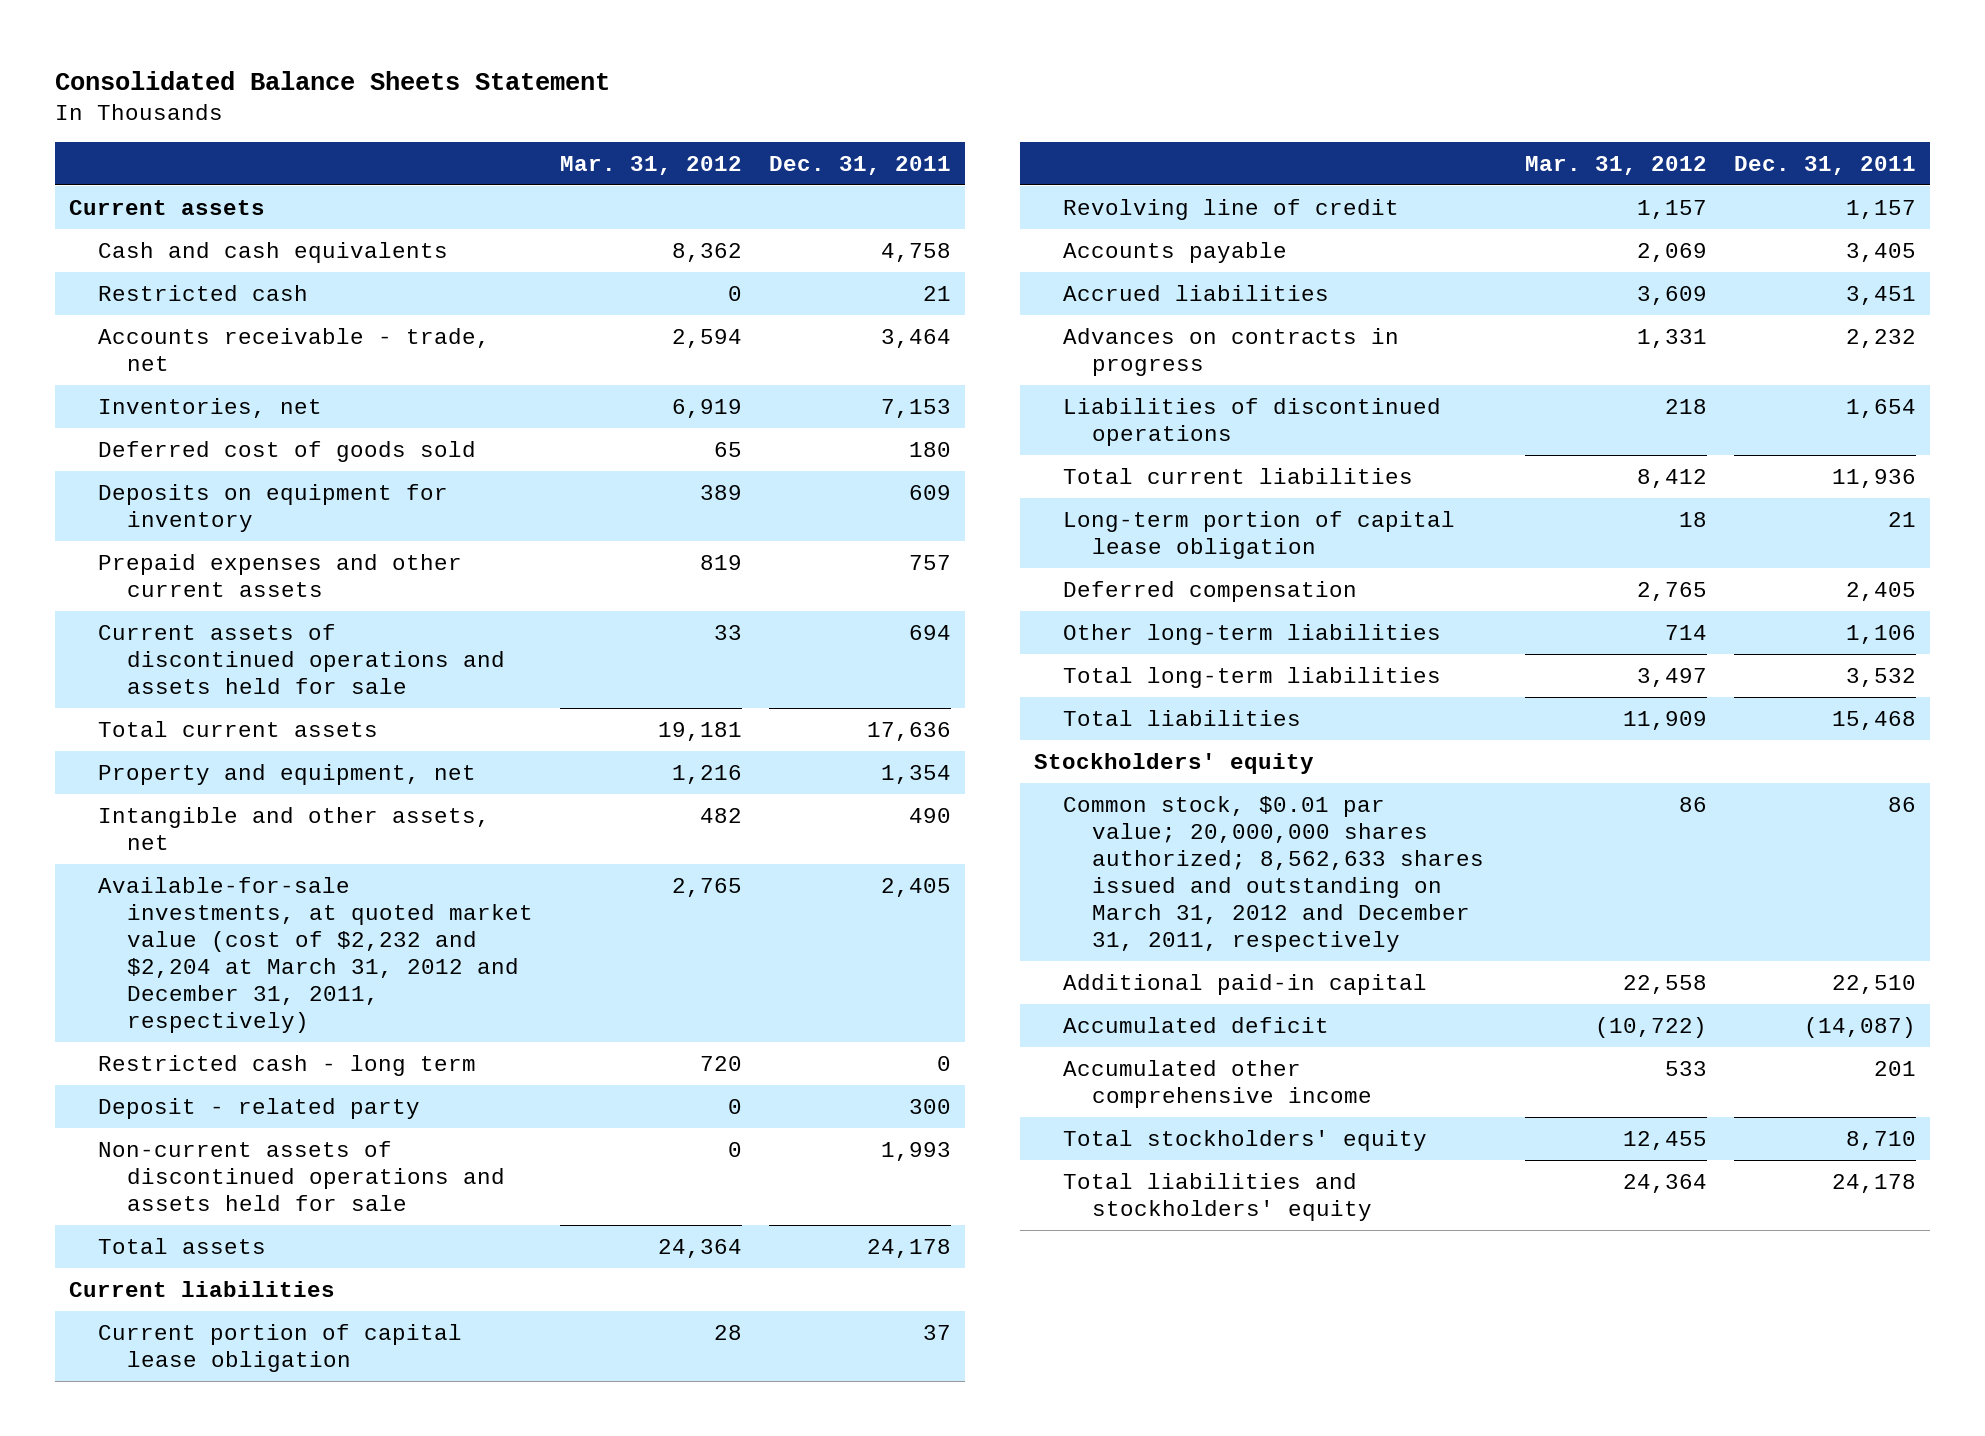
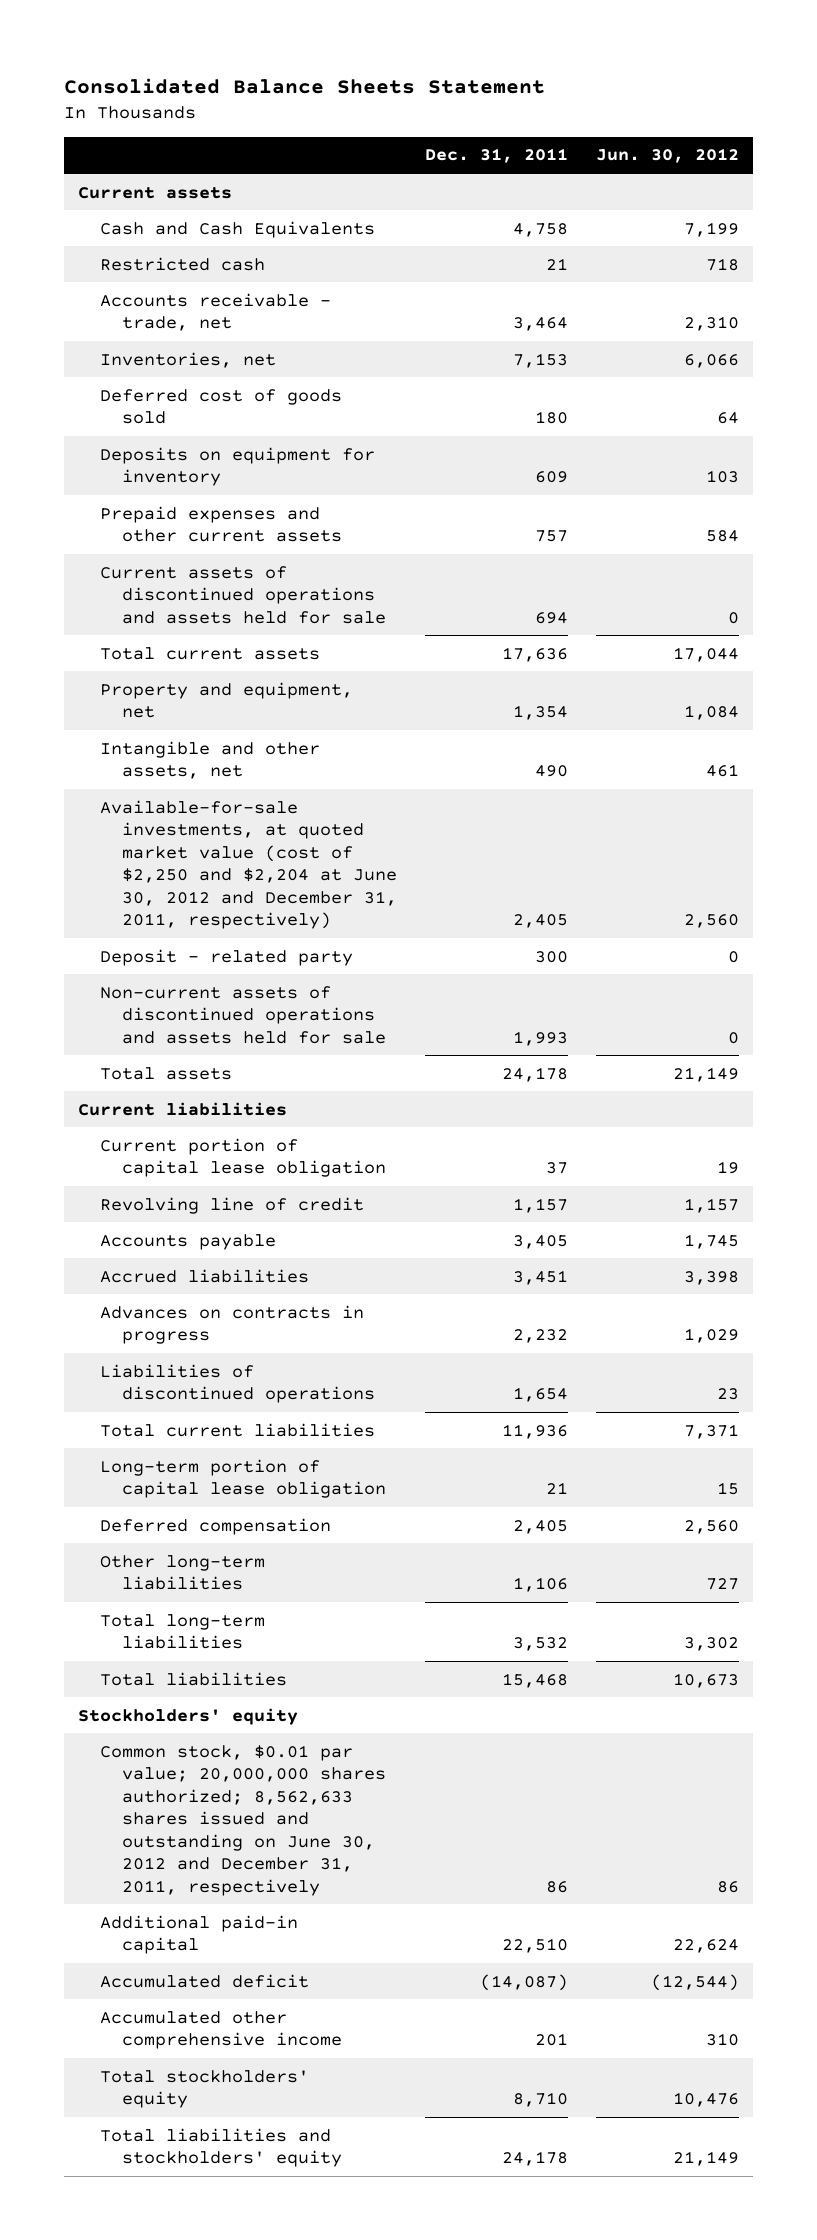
- | Mar. 31, 2012 | Dec. 31, 2011
+ | Dec. 31, 2011 | Jun. 30, 2012
- Cash and cash equivalents | 8,362 | 4,758
+ Cash and Cash Equivalents | 4,758 | 7,199
- Available-for-sale investments, at quoted market value (cost of $2,232 and $2,204 at March 31, 2012 and December 31, 2011, respectively) | 2,765 | 2,405
- Restricted cash - long term | 720 | 0
+ Available-for-sale investments, at quoted market value (cost of $2,250 and $2,204 at June 30, 2012 and December 31, 2011, respectively) | 2,405 | 2,560
- Common stock, $0.01 par value; 20,000,000 shares authorized; 8,562,633 shares issued and outstanding on March 31, 2012 and December 31, 2011, respectively | 86 | 86
+ Common stock, $0.01 par value; 20,000,000 shares authorized; 8,562,633 shares issued and outstanding on June 30, 2012 and December 31, 2011, respectively | 86 | 86

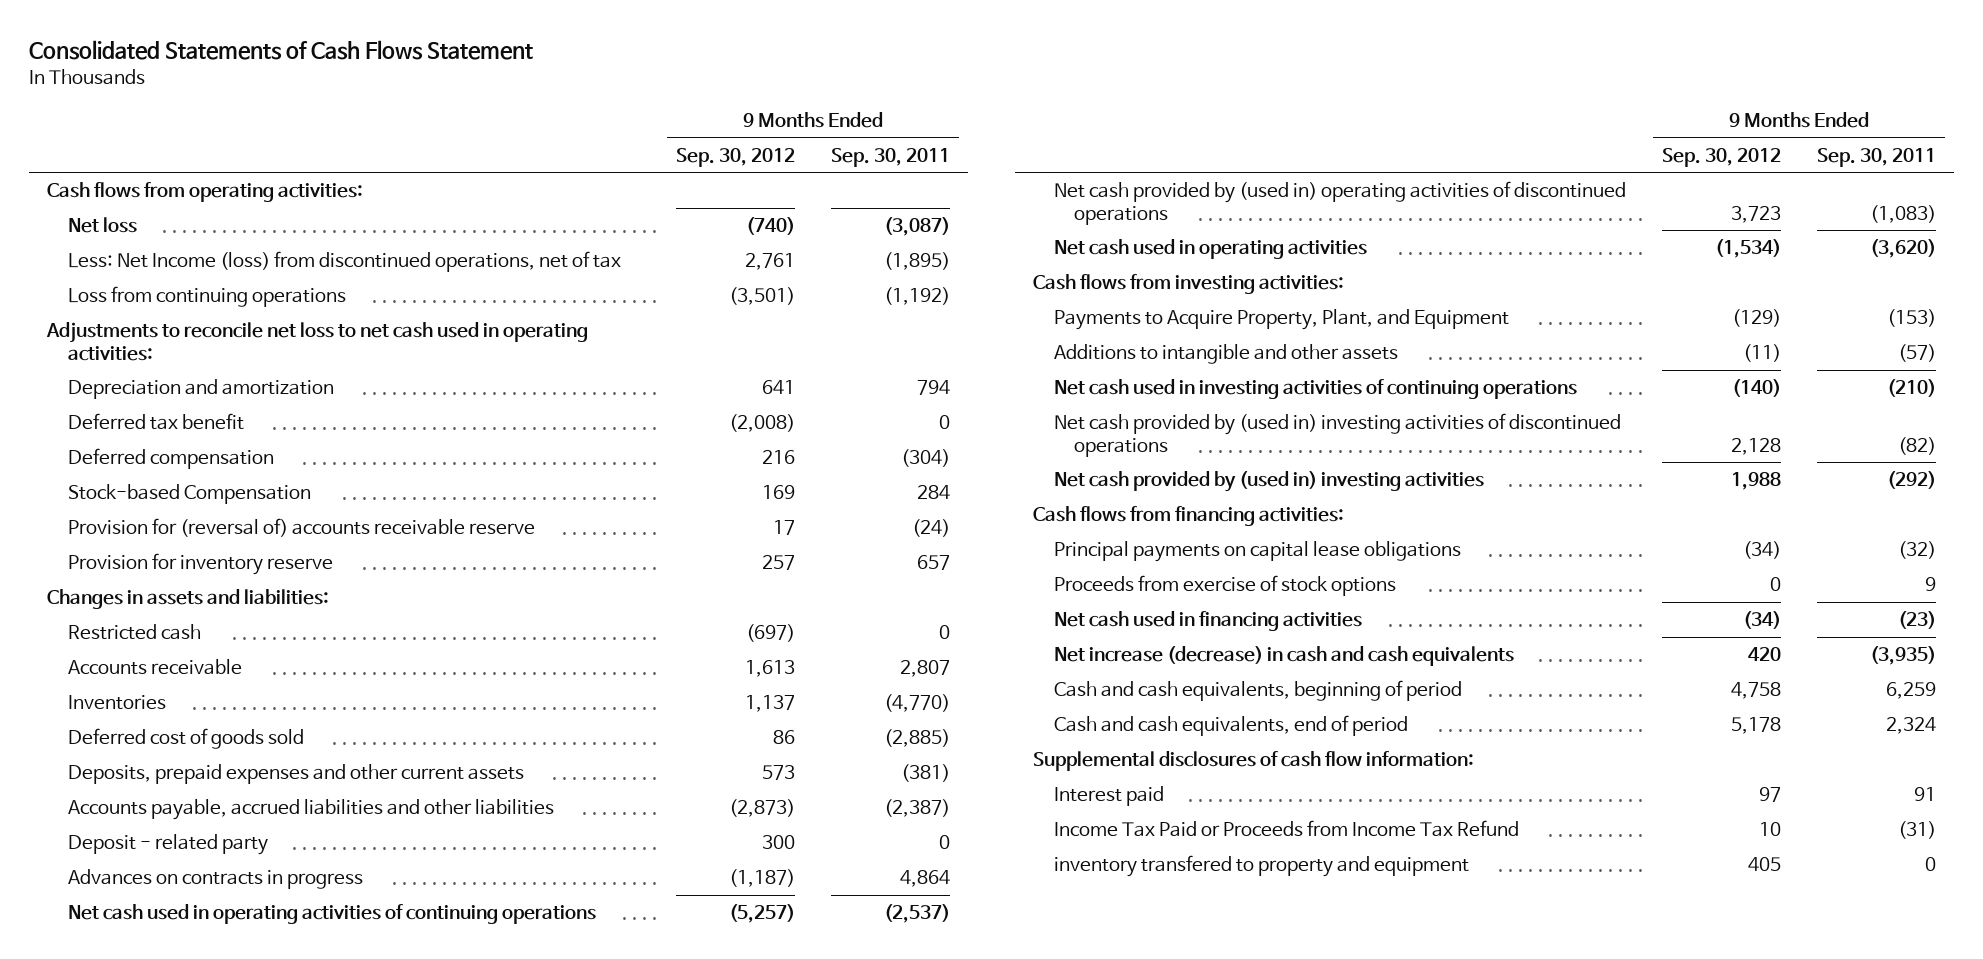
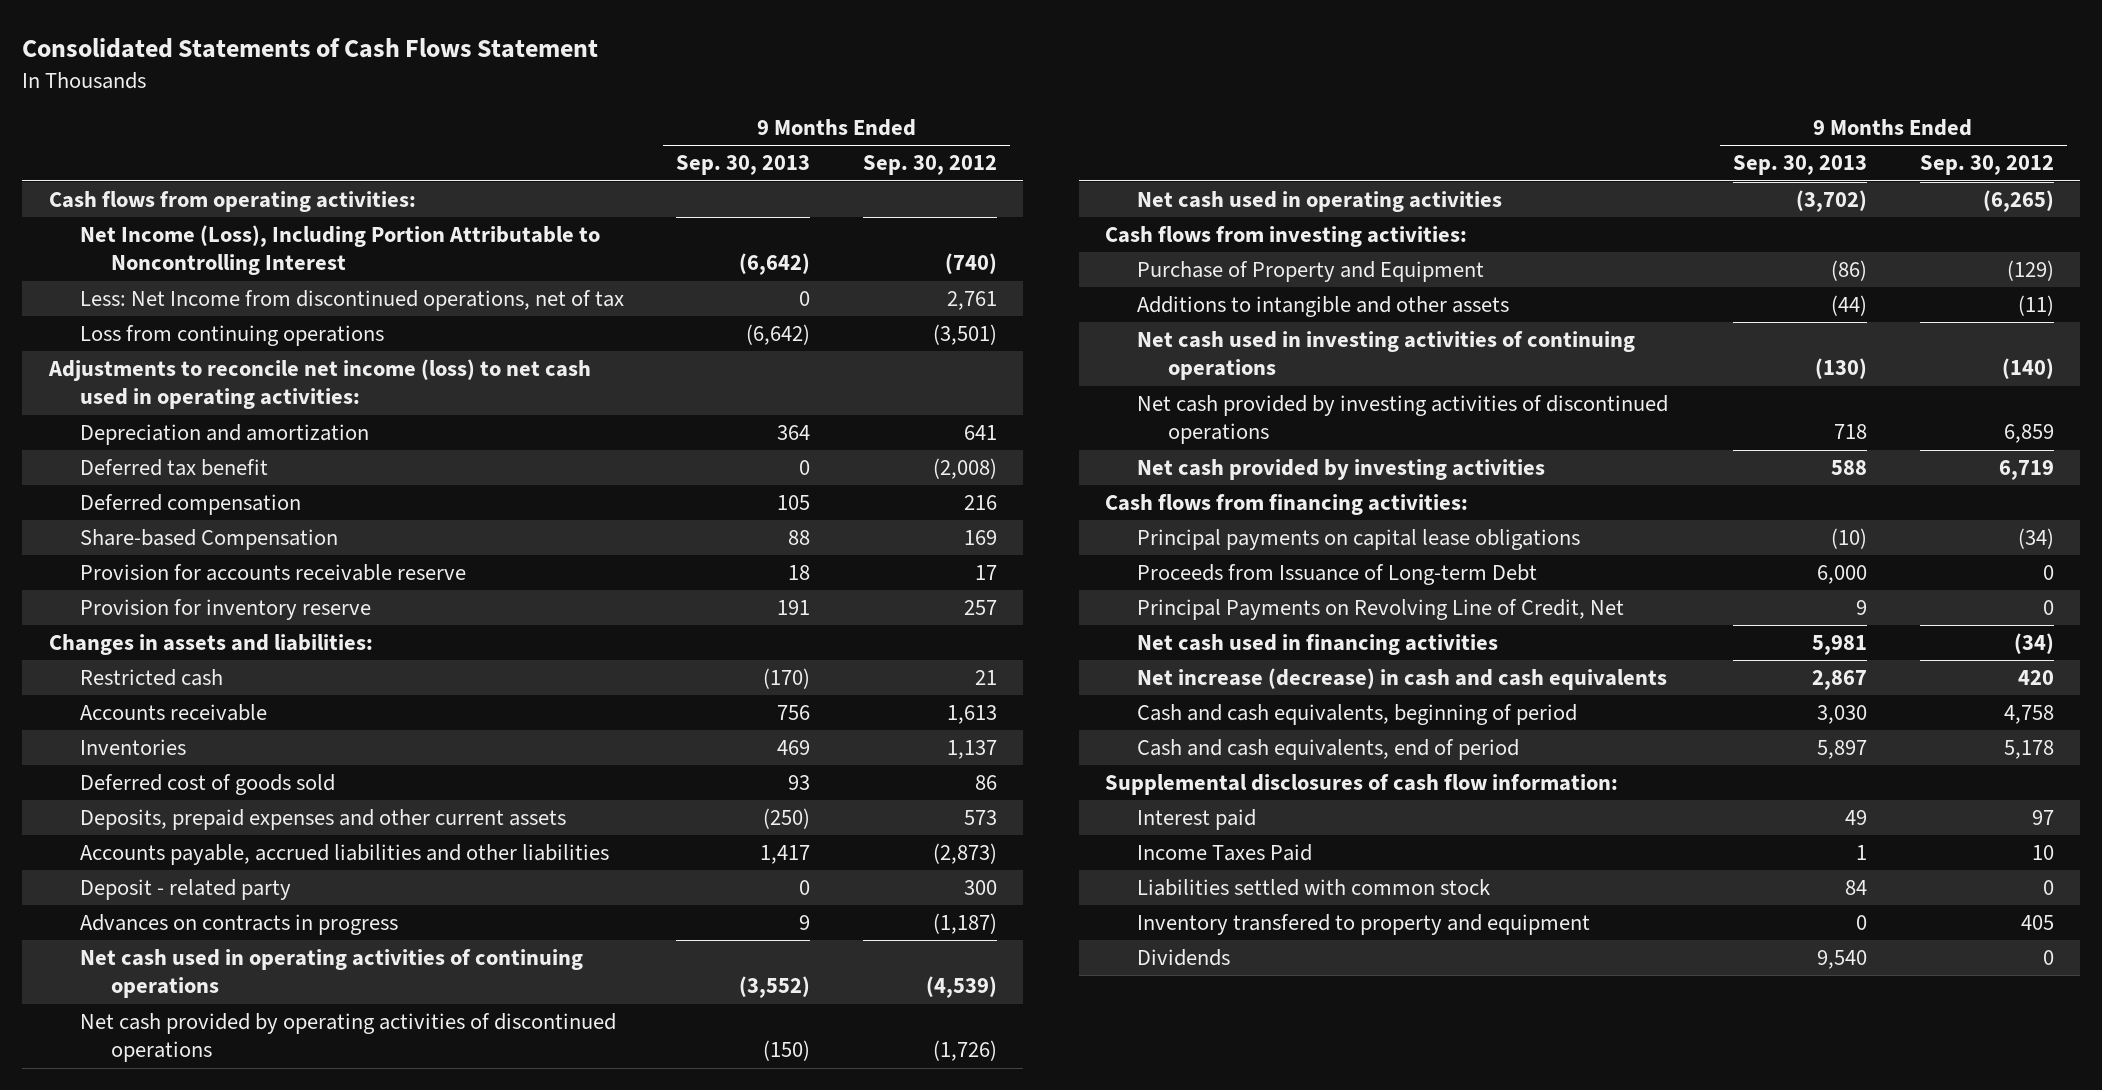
- | 9 Months Ended Sep. 30, 2012 | 9 Months Ended Sep. 30, 2011
+ | 9 Months Ended Sep. 30, 2013 | 9 Months Ended Sep. 30, 2012
- Net loss | (740) | (3,087)
- Less: Net Income (loss) from discontinued operations, net of tax | 2,761 | (1,895)
+ Net Income (Loss), Including Portion Attributable to Noncontrolling Interest | (6,642) | (740)
+ Less: Net Income from discontinued operations, net of tax | 0 | 2,761
- Adjustments to reconcile net loss to net cash used in operating activities:
+ Adjustments to reconcile net income (loss) to net cash used in operating activities:
- Stock-based Compensation | 169 | 284
- Provision for (reversal of) accounts receivable reserve | 17 | (24)
+ Share-based Compensation | 88 | 169
+ Provision for accounts receivable reserve | 18 | 17
- Restricted cash | (697) | 0
+ Restricted cash | (170) | 21
- Net cash used in operating activities of continuing operations | (5,257) | (2,537)
- Net cash provided by (used in) operating activities of discontinued operations | 3,723 | (1,083)
- Net cash used in operating activities | (1,534) | (3,620)
+ Net cash used in operating activities of continuing operations | (3,552) | (4,539)
+ Net cash provided by operating activities of discontinued operations | (150) | (1,726)
+ Net cash used in operating activities | (3,702) | (6,265)
- Payments to Acquire Property, Plant, and Equipment | (129) | (153)
+ Purchase of Property and Equipment | (86) | (129)
- Net cash provided by (used in) investing activities of discontinued operations | 2,128 | (82)
- Net cash provided by (used in) investing activities | 1,988 | (292)
+ Net cash provided by investing activities of discontinued operations | 718 | 6,859
+ Net cash provided by investing activities | 588 | 6,719
- Proceeds from exercise of stock options | 0 | 9
+ Proceeds from Issuance of Long-term Debt | 6,000 | 0
+ Principal Payments on Revolving Line of Credit, Net | 9 | 0
- Income Tax Paid or Proceeds from Income Tax Refund | 10 | (31)
- inventory transfered to property and equipment | 405 | 0
+ Income Taxes Paid | 1 | 10
+ Liabilities settled with common stock | 84 | 0
+ Inventory transfered to property and equipment | 0 | 405
+ Dividends | 9,540 | 0

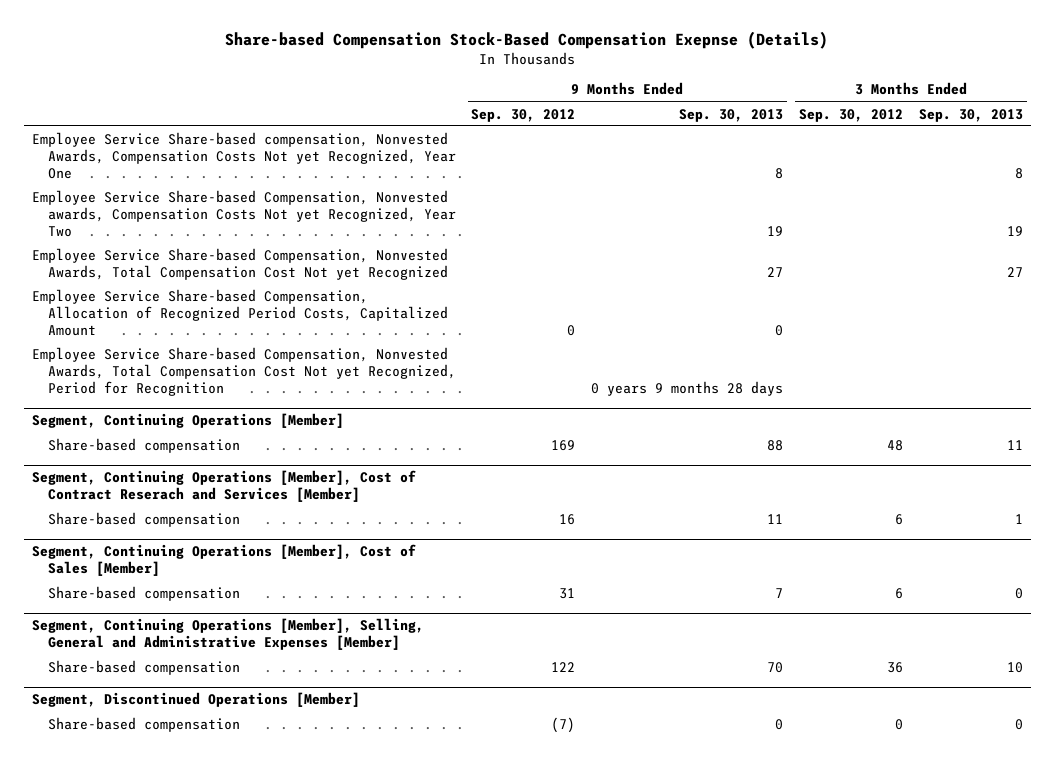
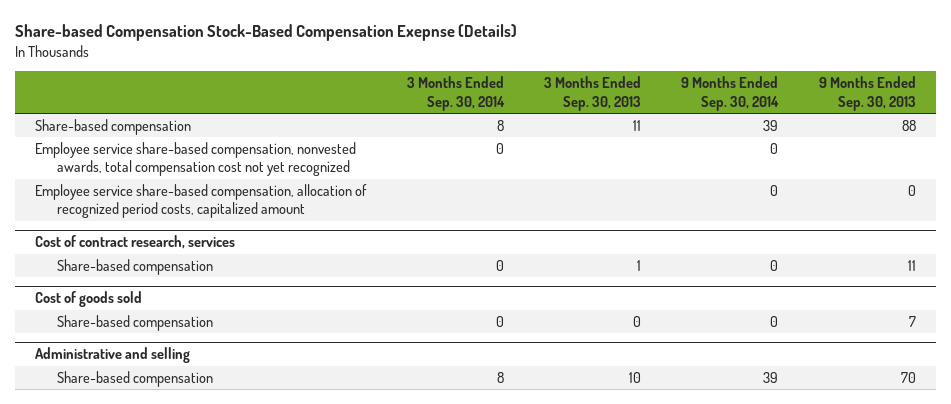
- | 9 Months Ended Sep. 30, 2012 | 9 Months Ended Sep. 30, 2013 | 3 Months Ended Sep. 30, 2012 | 3 Months Ended Sep. 30, 2013
+ | 3 Months Ended Sep. 30, 2014 | 3 Months Ended Sep. 30, 2013 | 9 Months Ended Sep. 30, 2014 | 9 Months Ended Sep. 30, 2013
- Employee Service Share-based compensation, Nonvested Awards, Compensation Costs Not yet Recognized, Year One | | 8 | | 8
- Employee Service Share-based Compensation, Nonvested awards, Compensation Costs Not yet Recognized, Year Two | | 19 | | 19
- Employee Service Share-based Compensation, Nonvested Awards, Total Compensation Cost Not yet Recognized | | 27 | | 27
- Employee Service Share-based Compensation, Allocation of Recognized Period Costs, Capitalized Amount | 0 | 0 | |
- Employee Service Share-based Compensation, Nonvested Awards, Total Compensation Cost Not yet Recognized, Period for Recognition | | 0 years 9 months 28 days | |
- Segment, Continuing Operations [Member]
- Segment, Continuing Operations [Member], Cost of Contract Reserach and Services [Member]
+ Employee service share-based compensation, nonvested awards, total compensation cost not yet recognized | 0 | | 0 |
+ Employee service share-based compensation, allocation of recognized period costs, capitalized amount | | | 0 | 0
+ Cost of contract research, services
- Segment, Continuing Operations [Member], Cost of Sales [Member]
+ Cost of goods sold
- Segment, Continuing Operations [Member], Selling, General and Administrative Expenses [Member]
+ Administrative and selling
- Segment, Discontinued Operations [Member]
- Share-based compensation | (7) | 0 | 0 | 0

